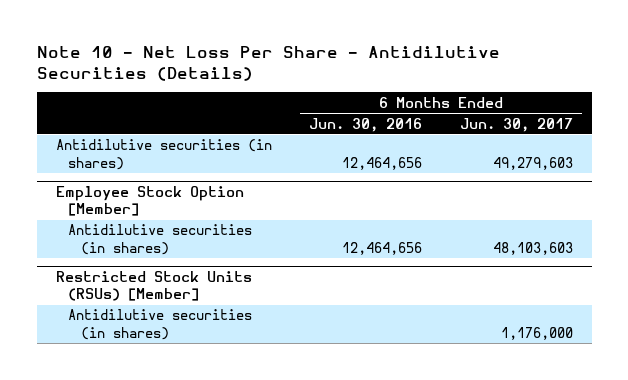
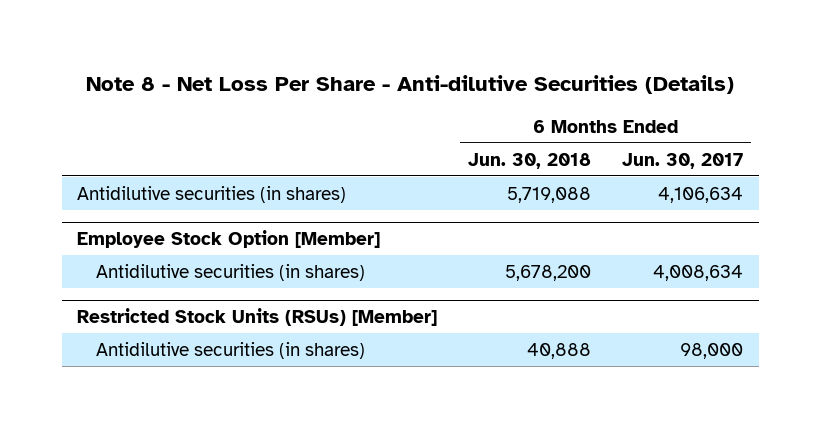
- Note 10 - Net Loss Per Share - Antidilutive Securities (Details)
+ Note 8 - Net Loss Per Share - Anti-dilutive Securities (Details)
- | 6 Months Ended Jun. 30, 2016 | 6 Months Ended Jun. 30, 2017
+ | 6 Months Ended Jun. 30, 2018 | 6 Months Ended Jun. 30, 2017
- Antidilutive securities (in shares) | 12,464,656 | 49,279,603
+ Antidilutive securities (in shares) | 5,719,088 | 4,106,634
@ Employee Stock Option [Member]
- Antidilutive securities (in shares) | 12,464,656 | 48,103,603
+ Antidilutive securities (in shares) | 5,678,200 | 4,008,634
@ Restricted Stock Units (RSUs) [Member]
- Antidilutive securities (in shares) | | 1,176,000
+ Antidilutive securities (in shares) | 40,888 | 98,000

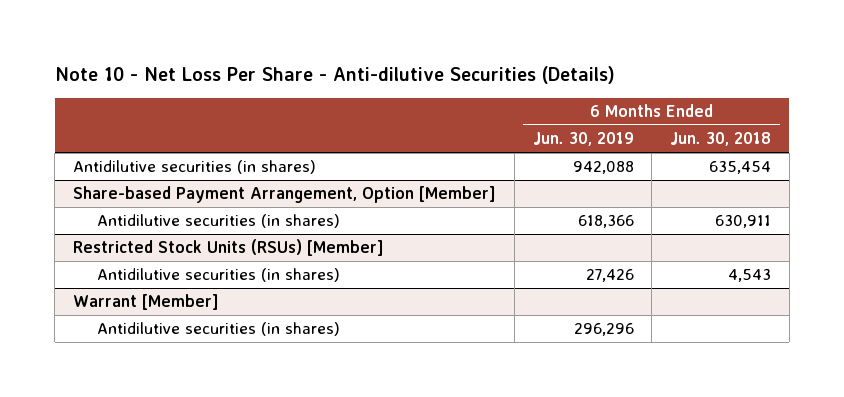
- Note 8 - Net Loss Per Share - Anti-dilutive Securities (Details)
+ Note 10 - Net Loss Per Share - Anti-dilutive Securities (Details)
- | 6 Months Ended Jun. 30, 2018 | 6 Months Ended Jun. 30, 2017
+ | 6 Months Ended Jun. 30, 2019 | 6 Months Ended Jun. 30, 2018
- Antidilutive securities (in shares) | 5,719,088 | 4,106,634
- Employee Stock Option [Member]
- Antidilutive securities (in shares) | 5,678,200 | 4,008,634
+ Antidilutive securities (in shares) | 942,088 | 635,454
+ Share-based Payment Arrangement, Option [Member]
+ Antidilutive securities (in shares) | 618,366 | 630,911
@ Restricted Stock Units (RSUs) [Member]
- Antidilutive securities (in shares) | 40,888 | 98,000
+ Antidilutive securities (in shares) | 27,426 | 4,543
+ Warrant [Member]
+ Antidilutive securities (in shares) | 296,296 |

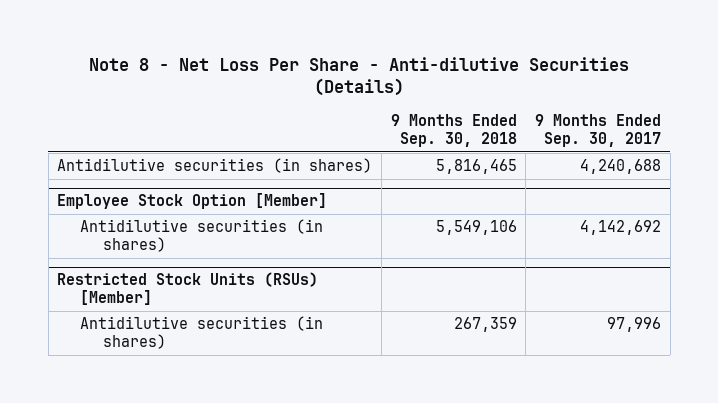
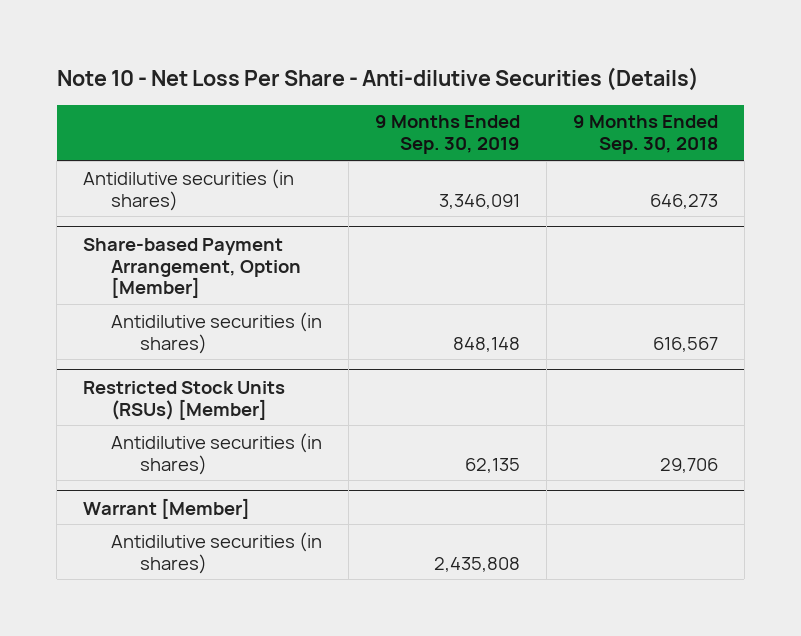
- Note 8 - Net Loss Per Share - Anti-dilutive Securities (Details)
+ Note 10 - Net Loss Per Share - Anti-dilutive Securities (Details)
- | 9 Months Ended Sep. 30, 2018 | 9 Months Ended Sep. 30, 2017
+ | 9 Months Ended Sep. 30, 2019 | 9 Months Ended Sep. 30, 2018
- Antidilutive securities (in shares) | 5,816,465 | 4,240,688
- Employee Stock Option [Member]
- Antidilutive securities (in shares) | 5,549,106 | 4,142,692
+ Antidilutive securities (in shares) | 3,346,091 | 646,273
+ Share-based Payment Arrangement, Option [Member]
+ Antidilutive securities (in shares) | 848,148 | 616,567
@ Restricted Stock Units (RSUs) [Member]
- Antidilutive securities (in shares) | 267,359 | 97,996
+ Antidilutive securities (in shares) | 62,135 | 29,706
+ Warrant [Member]
+ Antidilutive securities (in shares) | 2,435,808 |

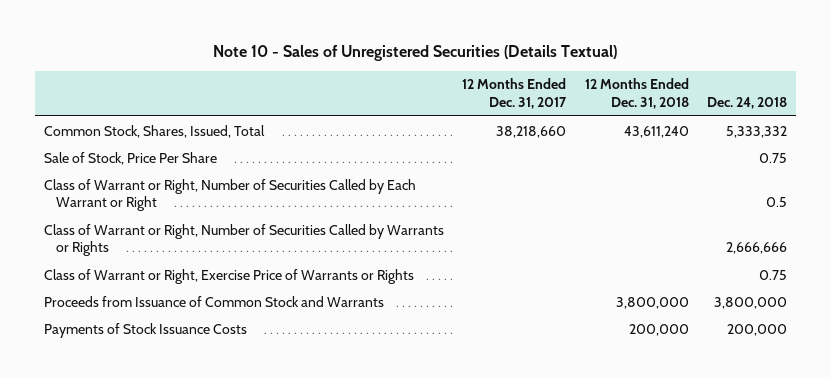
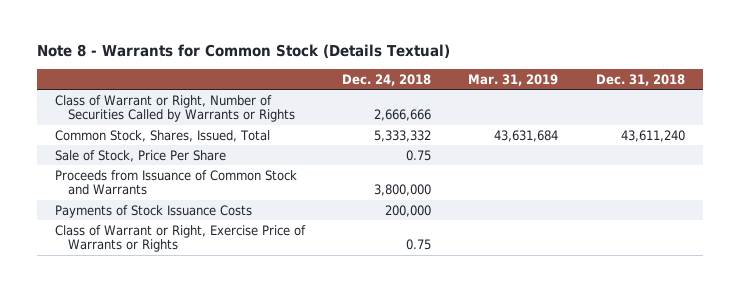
- Note 10 - Sales of Unregistered Securities (Details Textual)
+ Note 8 - Warrants for Common Stock (Details Textual)
- | 12 Months Ended Dec. 31, 2017 | 12 Months Ended Dec. 31, 2018 | Dec. 24, 2018
+ | Dec. 24, 2018 | Mar. 31, 2019 | Dec. 31, 2018
moved up: Class of Warrant or Right, Number of Securities Called by Warrants or Rights | 2,666,666 | |
- Class of Warrant or Right, Number of Securities Called by Each Warrant or Right | | | 0.5
moved down: Class of Warrant or Right, Exercise Price of Warrants or Rights | 0.75 | |

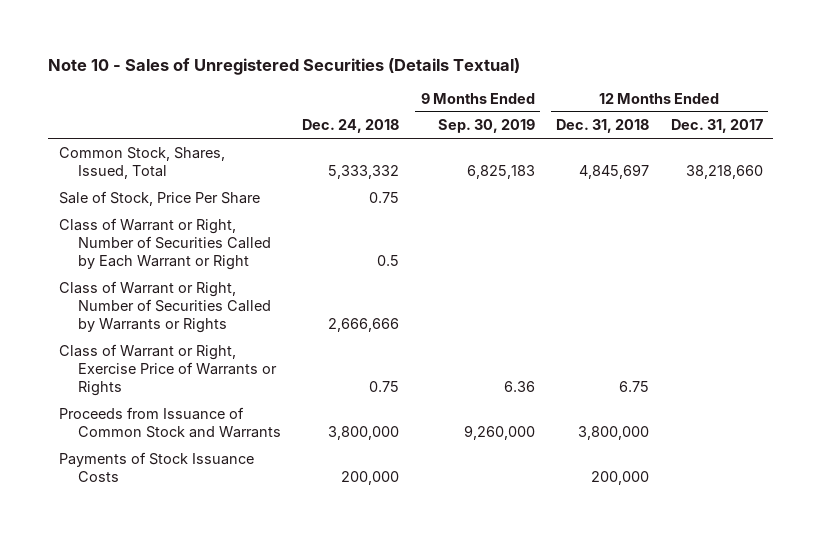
- Note 8 - Warrants for Common Stock (Details Textual)
+ Note 10 - Sales of Unregistered Securities (Details Textual)
- | Dec. 24, 2018 | Mar. 31, 2019 | Dec. 31, 2018
+ | Dec. 24, 2018 | 9 Months Ended Sep. 30, 2019 | 12 Months Ended Dec. 31, 2018 | 12 Months Ended Dec. 31, 2017
+ Class of Warrant or Right, Number of Securities Called by Each Warrant or Right | 0.5 | | |
moved down: Class of Warrant or Right, Number of Securities Called by Warrants or Rights | 2,666,666 | | |
moved up: Class of Warrant or Right, Exercise Price of Warrants or Rights | 0.75 | 6.36 | 6.75 |

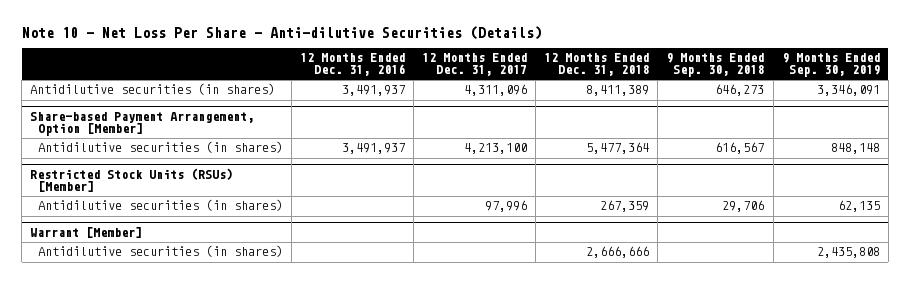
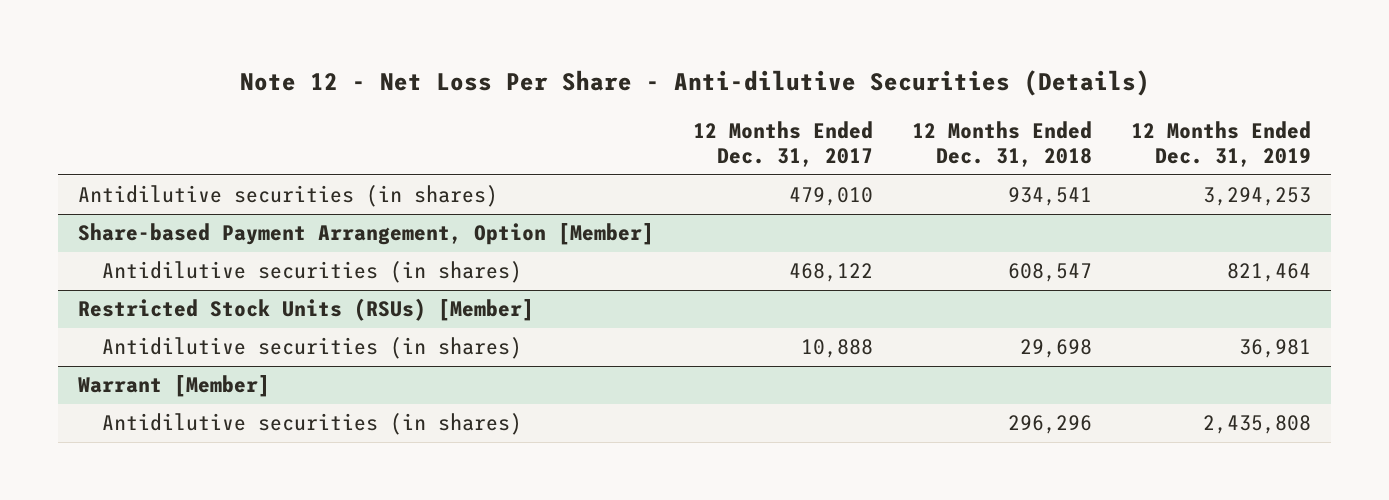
- Note 10 - Net Loss Per Share - Anti-dilutive Securities (Details)
+ Note 12 - Net Loss Per Share - Anti-dilutive Securities (Details)
- | 12 Months Ended Dec. 31, 2016 | 12 Months Ended Dec. 31, 2017 | 12 Months Ended Dec. 31, 2018 | 9 Months Ended Sep. 30, 2018 | 9 Months Ended Sep. 30, 2019
+ | 12 Months Ended Dec. 31, 2017 | 12 Months Ended Dec. 31, 2018 | 12 Months Ended Dec. 31, 2019
- Antidilutive securities (in shares) | 3,491,937 | 4,311,096 | 8,411,389 | 646,273 | 3,346,091
+ Antidilutive securities (in shares) | 479,010 | 934,541 | 3,294,253
@ Share-based Payment Arrangement, Option [Member]
- Antidilutive securities (in shares) | 3,491,937 | 4,213,100 | 5,477,364 | 616,567 | 848,148
+ Antidilutive securities (in shares) | 468,122 | 608,547 | 821,464
@ Restricted Stock Units (RSUs) [Member]
- Antidilutive securities (in shares) | | 97,996 | 267,359 | 29,706 | 62,135
+ Antidilutive securities (in shares) | 10,888 | 29,698 | 36,981
@ Warrant [Member]
- Antidilutive securities (in shares) | | | 2,666,666 | | 2,435,808
+ Antidilutive securities (in shares) | | 296,296 | 2,435,808

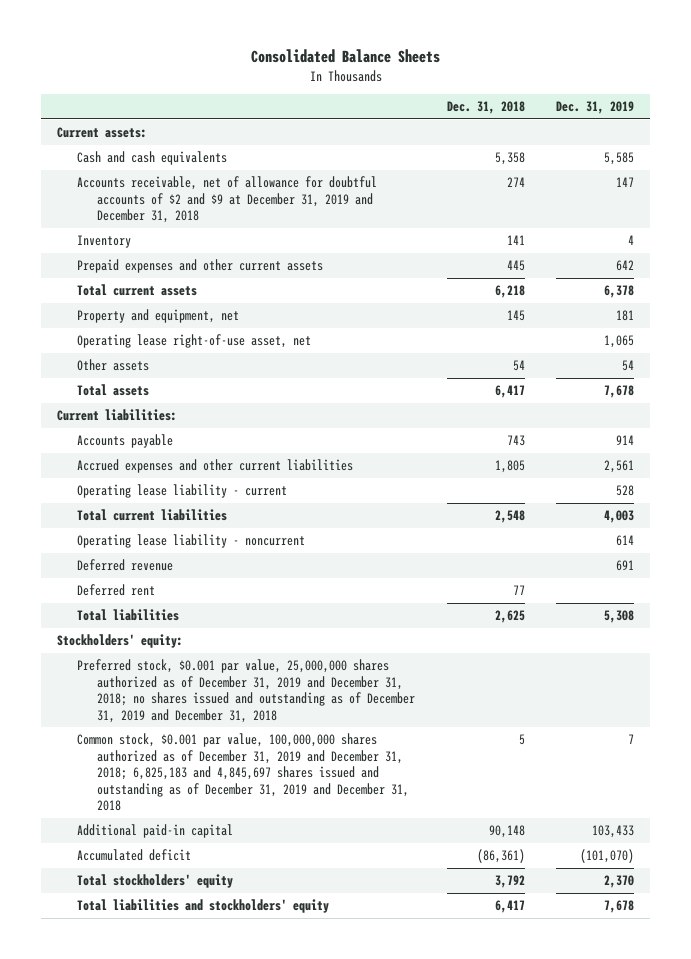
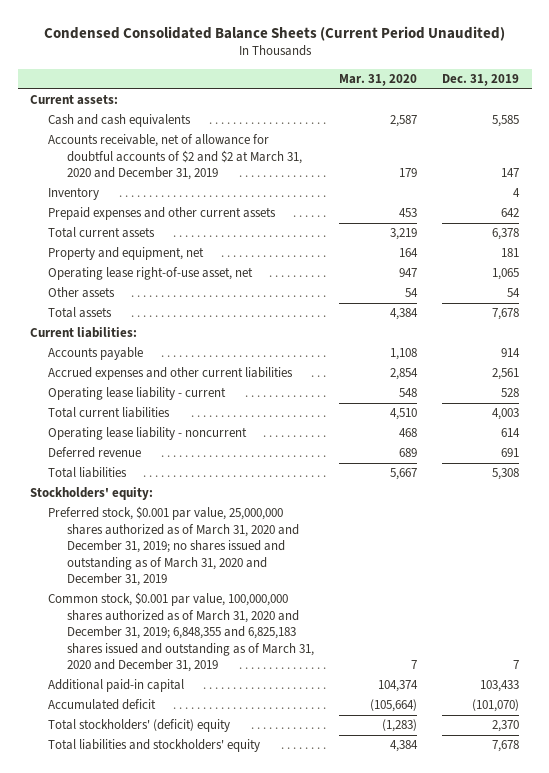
- Consolidated Balance Sheets
+ Condensed Consolidated Balance Sheets (Current Period Unaudited)
- | Dec. 31, 2018 | Dec. 31, 2019
+ | Mar. 31, 2020 | Dec. 31, 2019
- Accounts receivable, net of allowance for doubtful accounts of $2 and $9 at December 31, 2019 and December 31, 2018 | 274 | 147
+ Accounts receivable, net of allowance for doubtful accounts of $2 and $2 at March 31, 2020 and December 31, 2019 | 179 | 147
- Deferred rent | 77 |
- Preferred stock, $0.001 par value, 25,000,000 shares authorized as of December 31, 2019 and December 31, 2018; no shares issued and outstanding as of December 31, 2019 and December 31, 2018
- Common stock, $0.001 par value, 100,000,000 shares authorized as of December 31, 2019 and December 31, 2018; 6,825,183 and 4,845,697 shares issued and outstanding as of December 31, 2019 and December 31, 2018 | 5 | 7
+ Preferred stock, $0.001 par value, 25,000,000 shares authorized as of March 31, 2020 and December 31, 2019; no shares issued and outstanding as of March 31, 2020 and December 31, 2019
+ Common stock, $0.001 par value, 100,000,000 shares authorized as of March 31, 2020 and December 31, 2019; 6,848,355 and 6,825,183 shares issued and outstanding as of March 31, 2020 and December 31, 2019 | 7 | 7
- Total stockholders' equity | 3,792 | 2,370
+ Total stockholders' (deficit) equity | (1,283) | 2,370

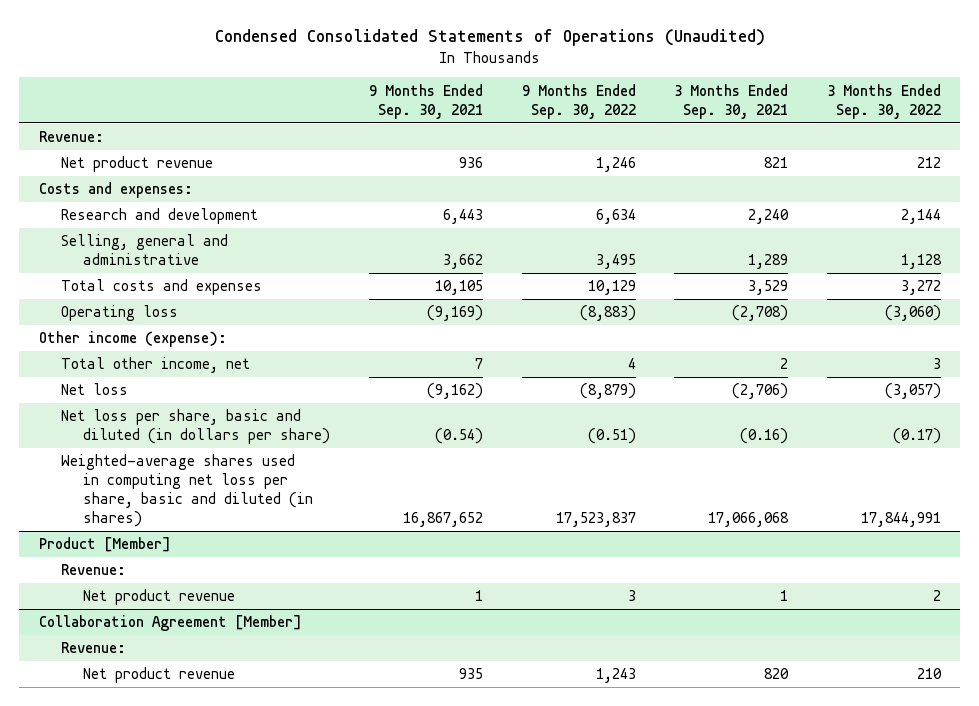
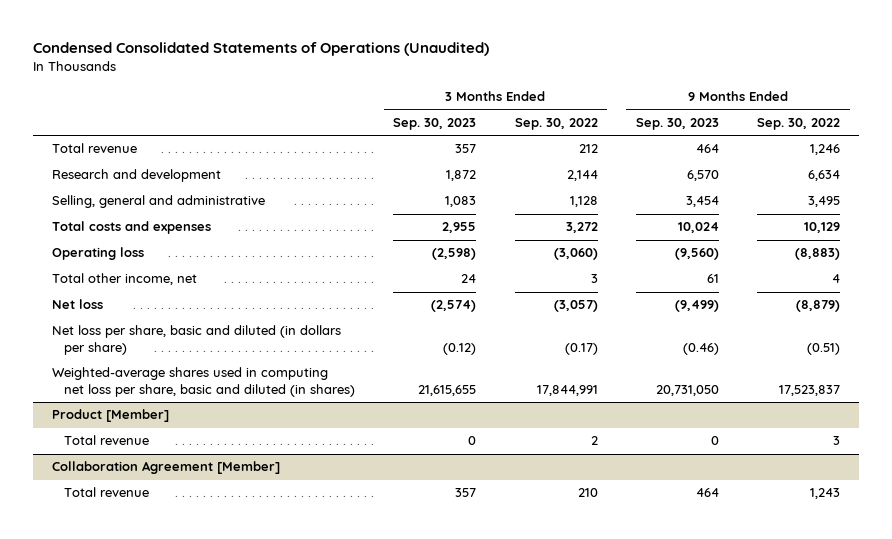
- | 9 Months Ended Sep. 30, 2021 | 9 Months Ended Sep. 30, 2022 | 3 Months Ended Sep. 30, 2021 | 3 Months Ended Sep. 30, 2022
+ | 3 Months Ended Sep. 30, 2023 | 3 Months Ended Sep. 30, 2022 | 9 Months Ended Sep. 30, 2023 | 9 Months Ended Sep. 30, 2022
- Revenue:
- Net product revenue | 936 | 1,246 | 821 | 212
- Costs and expenses:
+ Total revenue | 357 | 212 | 464 | 1,246
- Other income (expense):
@ Product [Member]
- Revenue:
- Net product revenue | 1 | 3 | 1 | 2
+ Total revenue | 0 | 2 | 0 | 3
@ Collaboration Agreement [Member]
- Revenue:
- Net product revenue | 935 | 1,243 | 820 | 210
+ Total revenue | 357 | 210 | 464 | 1,243

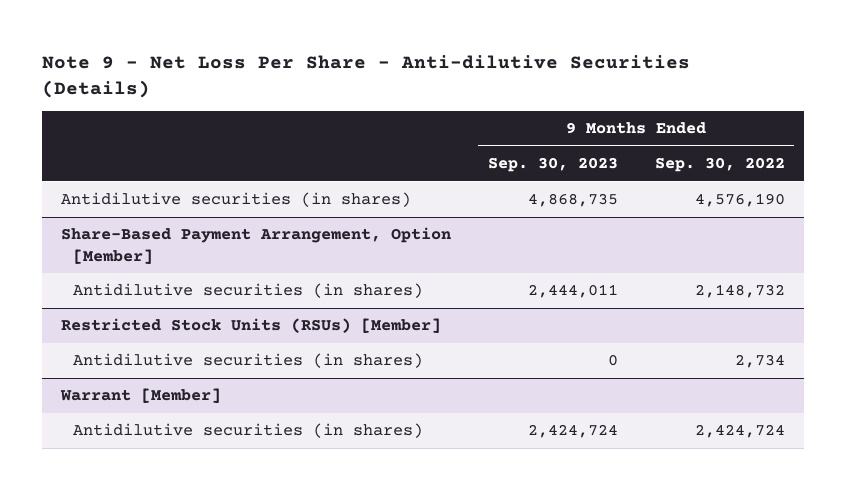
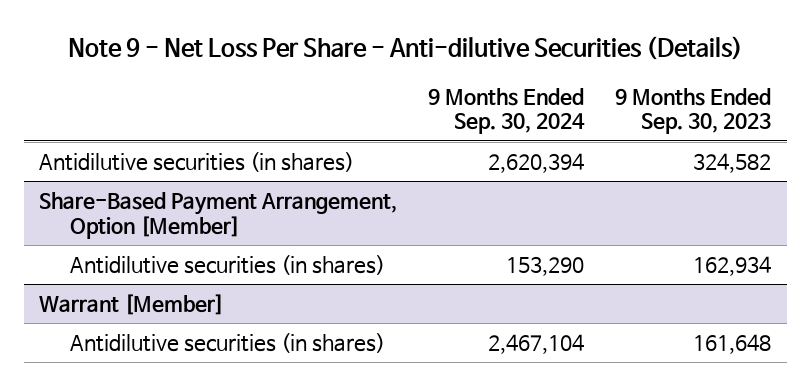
- | 9 Months Ended Sep. 30, 2023 | 9 Months Ended Sep. 30, 2022
+ | 9 Months Ended Sep. 30, 2024 | 9 Months Ended Sep. 30, 2023
- Antidilutive securities (in shares) | 4,868,735 | 4,576,190
+ Antidilutive securities (in shares) | 2,620,394 | 324,582
@ Share-Based Payment Arrangement, Option [Member]
- Antidilutive securities (in shares) | 2,444,011 | 2,148,732
- Restricted Stock Units (RSUs) [Member]
- Antidilutive securities (in shares) | 0 | 2,734
@ Share-Based Payment Arrangement, Option [Member]
+ Antidilutive securities (in shares) | 153,290 | 162,934
@ Warrant [Member]
- Antidilutive securities (in shares) | 2,424,724 | 2,424,724
+ Antidilutive securities (in shares) | 2,467,104 | 161,648

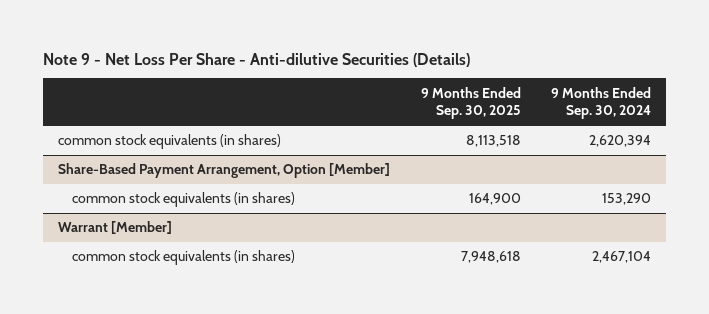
- | 9 Months Ended Sep. 30, 2024 | 9 Months Ended Sep. 30, 2023
+ | 9 Months Ended Sep. 30, 2025 | 9 Months Ended Sep. 30, 2024
- Antidilutive securities (in shares) | 2,620,394 | 324,582
+ common stock equivalents (in shares) | 8,113,518 | 2,620,394
@ Share-Based Payment Arrangement, Option [Member]
- Antidilutive securities (in shares) | 153,290 | 162,934
+ common stock equivalents (in shares) | 164,900 | 153,290
@ Warrant [Member]
- Antidilutive securities (in shares) | 2,467,104 | 161,648
+ common stock equivalents (in shares) | 7,948,618 | 2,467,104

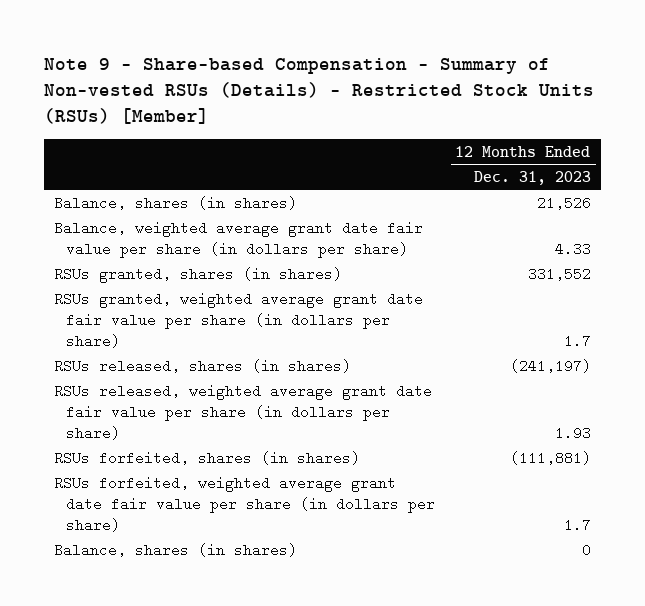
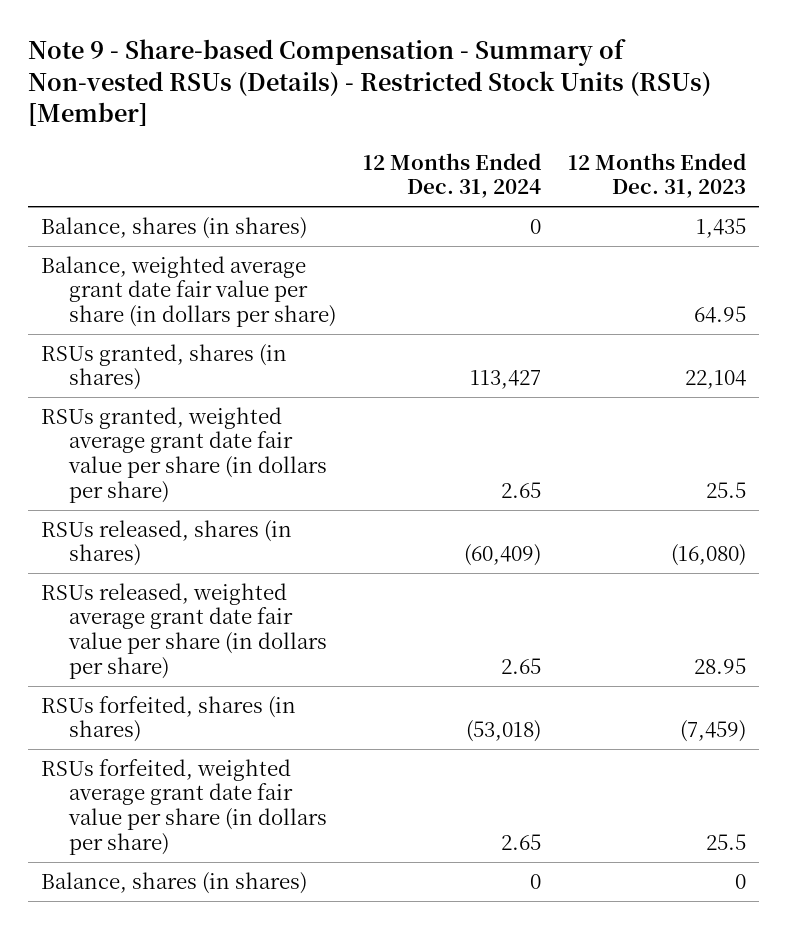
- | 12 Months Ended Dec. 31, 2023
+ | 12 Months Ended Dec. 31, 2024 | 12 Months Ended Dec. 31, 2023
- Balance, shares (in shares) | 21,526
- Balance, weighted average grant date fair value per share (in dollars per share) | 4.33
- RSUs granted, shares (in shares) | 331,552
- RSUs granted, weighted average grant date fair value per share (in dollars per share) | 1.7
- RSUs released, shares (in shares) | (241,197)
- RSUs released, weighted average grant date fair value per share (in dollars per share) | 1.93
- RSUs forfeited, shares (in shares) | (111,881)
- RSUs forfeited, weighted average grant date fair value per share (in dollars per share) | 1.7
+ Balance, shares (in shares) | 0 | 1,435
+ Balance, weighted average grant date fair value per share (in dollars per share) | | 64.95
+ RSUs granted, shares (in shares) | 113,427 | 22,104
+ RSUs granted, weighted average grant date fair value per share (in dollars per share) | 2.65 | 25.5
+ RSUs released, shares (in shares) | (60,409) | (16,080)
+ RSUs released, weighted average grant date fair value per share (in dollars per share) | 2.65 | 28.95
+ RSUs forfeited, shares (in shares) | (53,018) | (7,459)
+ RSUs forfeited, weighted average grant date fair value per share (in dollars per share) | 2.65 | 25.5

